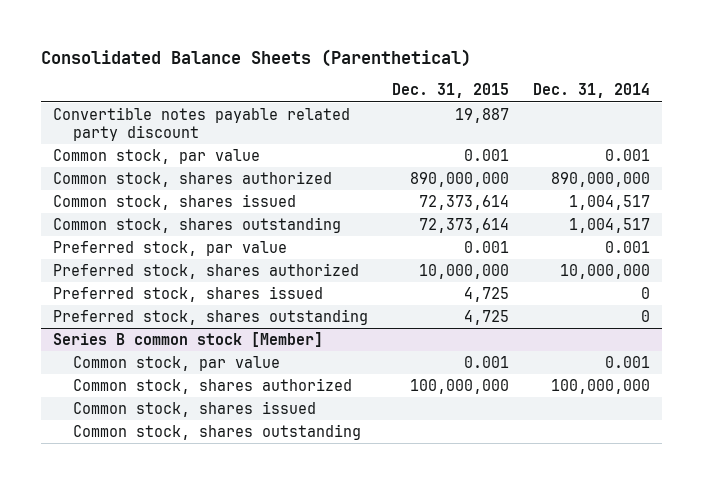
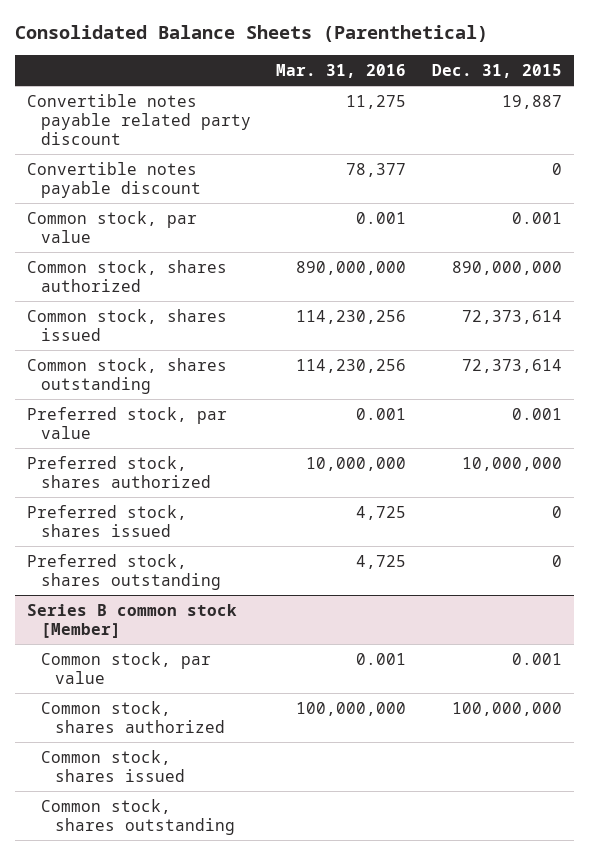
- | Dec. 31, 2015 | Dec. 31, 2014
+ | Mar. 31, 2016 | Dec. 31, 2015
+ Convertible notes payable discount | 78,377 | 0
- Preferred stock, shares issued | 4,725 | 0
- Preferred stock, shares outstanding | 4,725 | 0
+ Preferred stock, shares issued | 4,725 | 0
+ Preferred stock, shares outstanding | 4,725 | 0

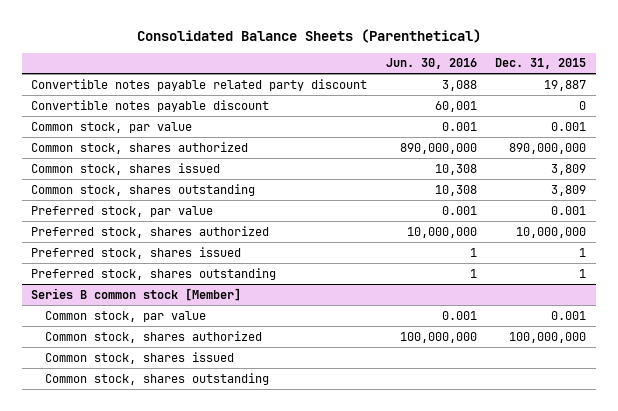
- | Mar. 31, 2016 | Dec. 31, 2015
+ | Jun. 30, 2016 | Dec. 31, 2015
- Common stock, shares issued | 114,230,256 | 72,373,614
- Common stock, shares outstanding | 114,230,256 | 72,373,614
+ Common stock, shares issued | 10,308 | 3,809
+ Common stock, shares outstanding | 10,308 | 3,809
- Preferred stock, shares issued | 4,725 | 0
- Preferred stock, shares outstanding | 4,725 | 0
+ Preferred stock, shares issued | 1 | 1
+ Preferred stock, shares outstanding | 1 | 1

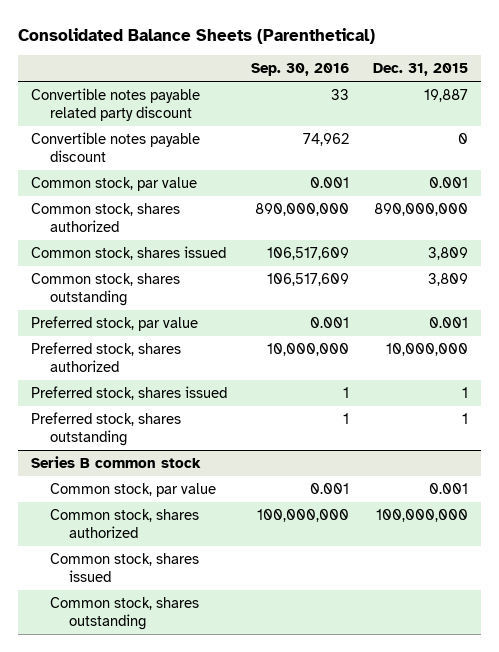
- | Jun. 30, 2016 | Dec. 31, 2015
+ | Sep. 30, 2016 | Dec. 31, 2015
- Series B common stock [Member]
+ Series B common stock

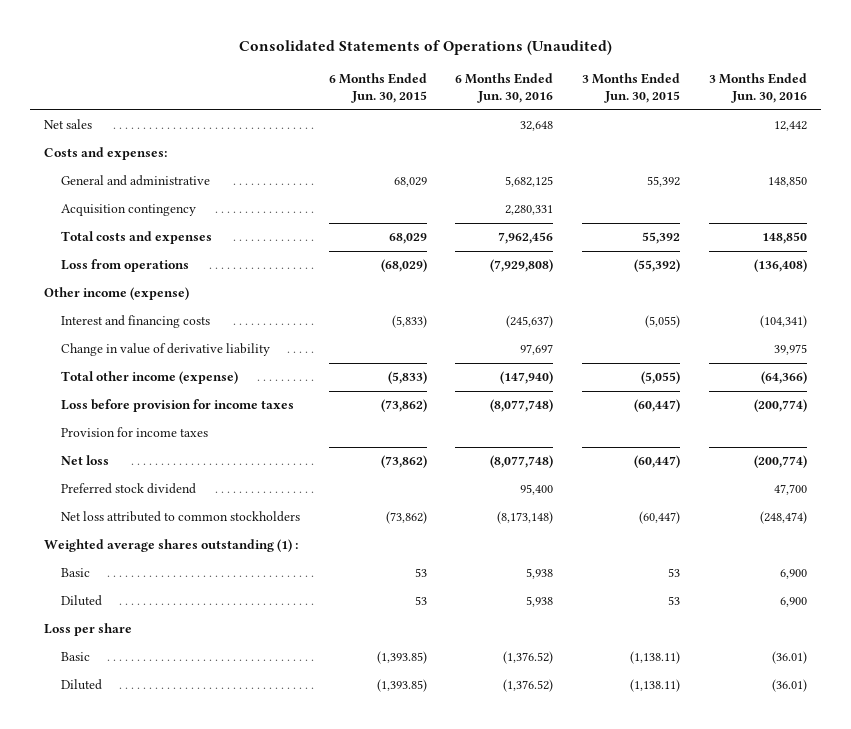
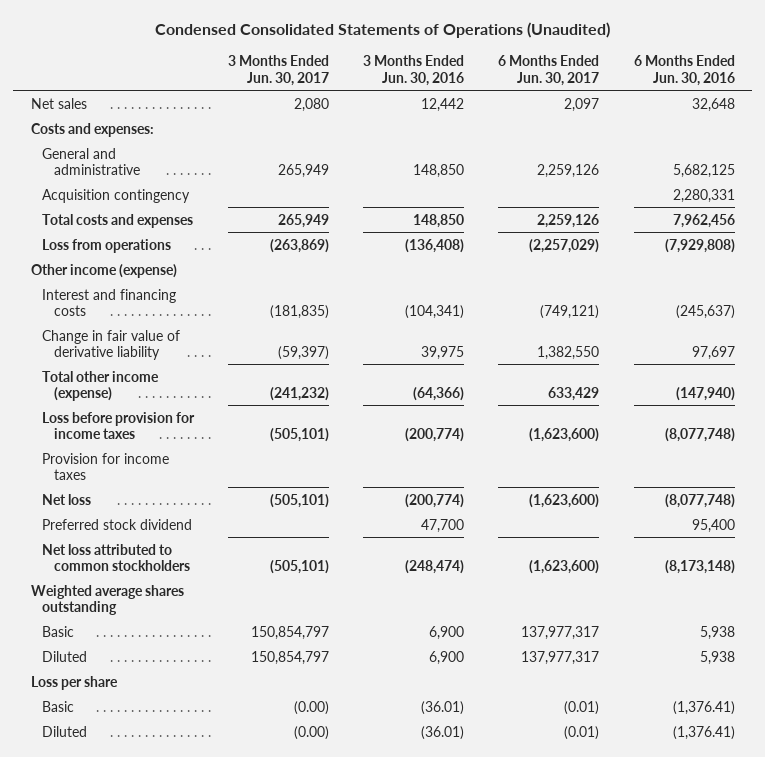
- Consolidated Statements of Operations (Unaudited)
+ Condensed Consolidated Statements of Operations (Unaudited)
- | 6 Months Ended Jun. 30, 2015 | 6 Months Ended Jun. 30, 2016 | 3 Months Ended Jun. 30, 2015 | 3 Months Ended Jun. 30, 2016
+ | 3 Months Ended Jun. 30, 2017 | 3 Months Ended Jun. 30, 2016 | 6 Months Ended Jun. 30, 2017 | 6 Months Ended Jun. 30, 2016
- Change in value of derivative liability | | 97,697 | | 39,975
+ Change in fair value of derivative liability | (59,397) | 39,975 | 1,382,550 | 97,697
- Weighted average shares outstanding (1) :
+ Weighted average shares outstanding
- Basic | (1,393.85) | (1,376.52) | (1,138.11) | (36.01)
- Diluted | (1,393.85) | (1,376.52) | (1,138.11) | (36.01)
+ Basic | (0.00) | (36.01) | (0.01) | (1,376.41)
+ Diluted | (0.00) | (36.01) | (0.01) | (1,376.41)

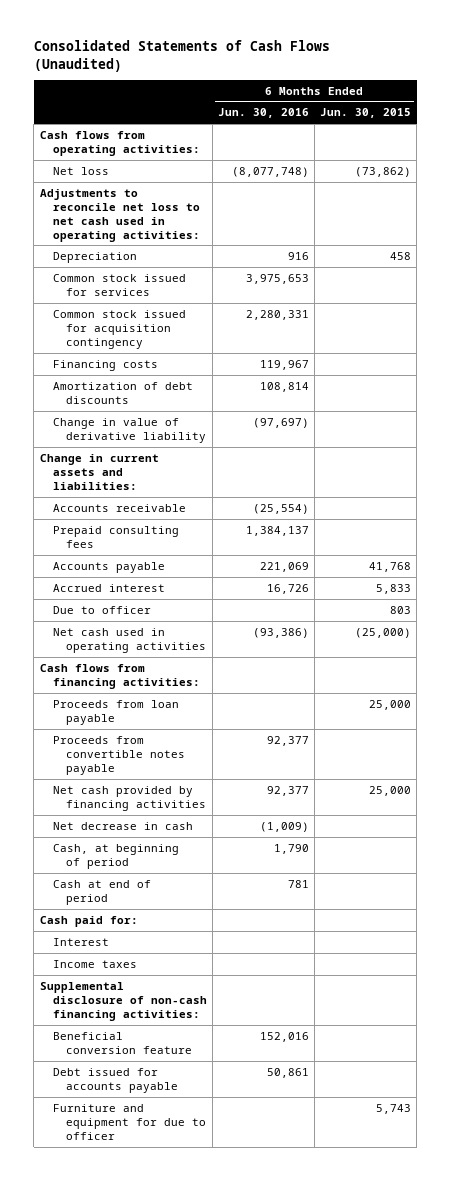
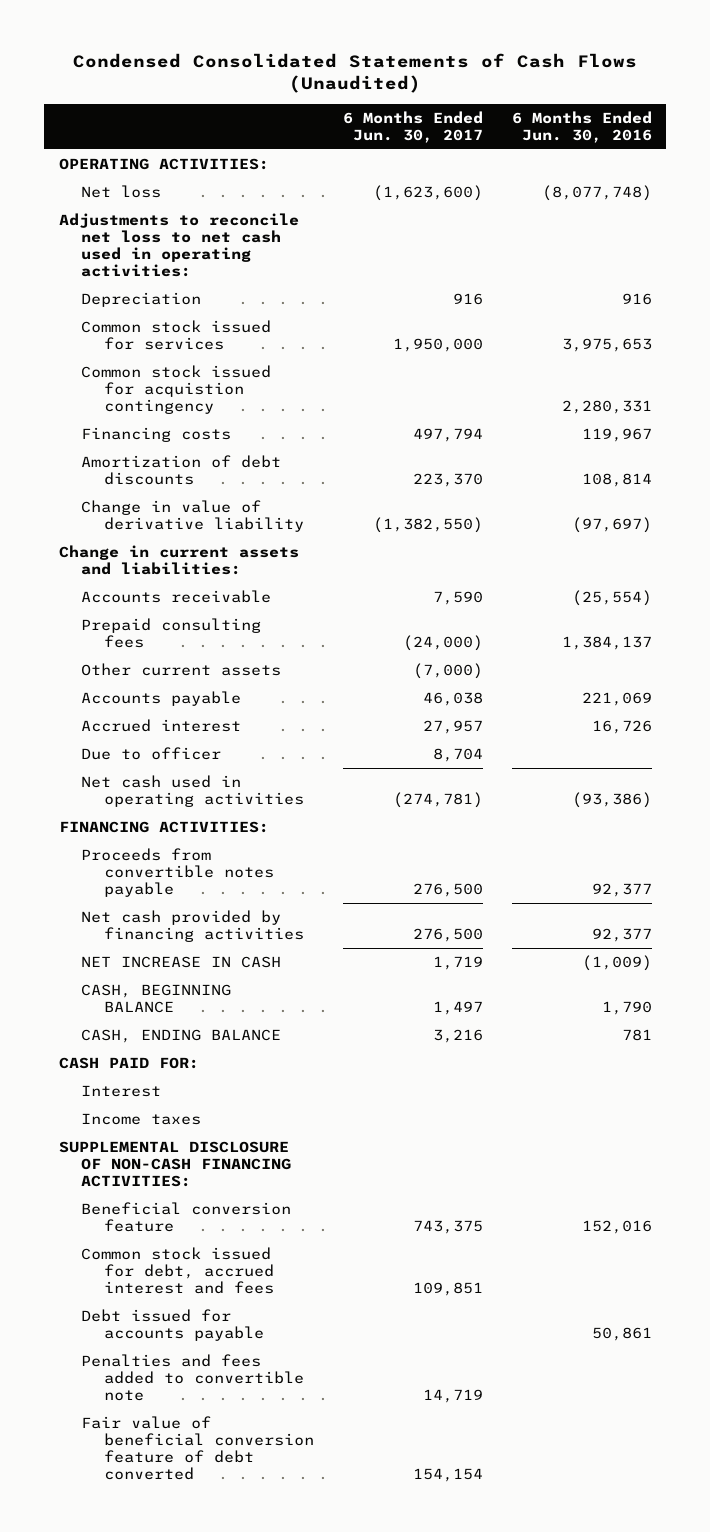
- Consolidated Statements of Cash Flows (Unaudited)
+ Condensed Consolidated Statements of Cash Flows (Unaudited)
- | 6 Months Ended Jun. 30, 2016 | 6 Months Ended Jun. 30, 2015
+ | 6 Months Ended Jun. 30, 2017 | 6 Months Ended Jun. 30, 2016
- Cash flows from operating activities:
+ OPERATING ACTIVITIES:
- Common stock issued for acquisition contingency | 2,280,331 |
+ Common stock issued for acquistion contingency | | 2,280,331
+ Other current assets | (7,000) |
- Cash flows from financing activities:
- Proceeds from loan payable | | 25,000
+ FINANCING ACTIVITIES:
- Net decrease in cash | (1,009) |
- Cash, at beginning of period | 1,790 |
- Cash at end of period | 781 |
- Cash paid for:
+ NET INCREASE IN CASH | 1,719 | (1,009)
+ CASH, BEGINNING BALANCE | 1,497 | 1,790
+ CASH, ENDING BALANCE | 3,216 | 781
+ CASH PAID FOR:
- Supplemental disclosure of non-cash financing activities:
+ SUPPLEMENTAL DISCLOSURE OF NON-CASH FINANCING ACTIVITIES:
+ Common stock issued for debt, accrued interest and fees | 109,851 |
- Furniture and equipment for due to officer | | 5,743
+ Penalties and fees added to convertible note | 14,719 |
+ Fair value of beneficial conversion feature of debt converted | 154,154 |

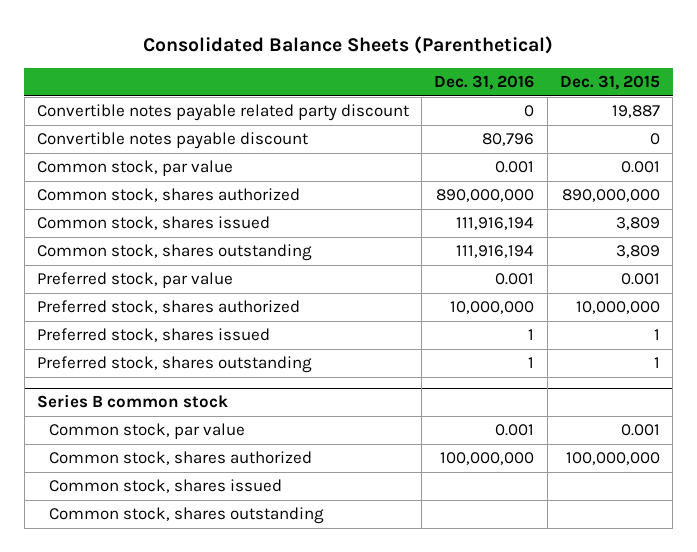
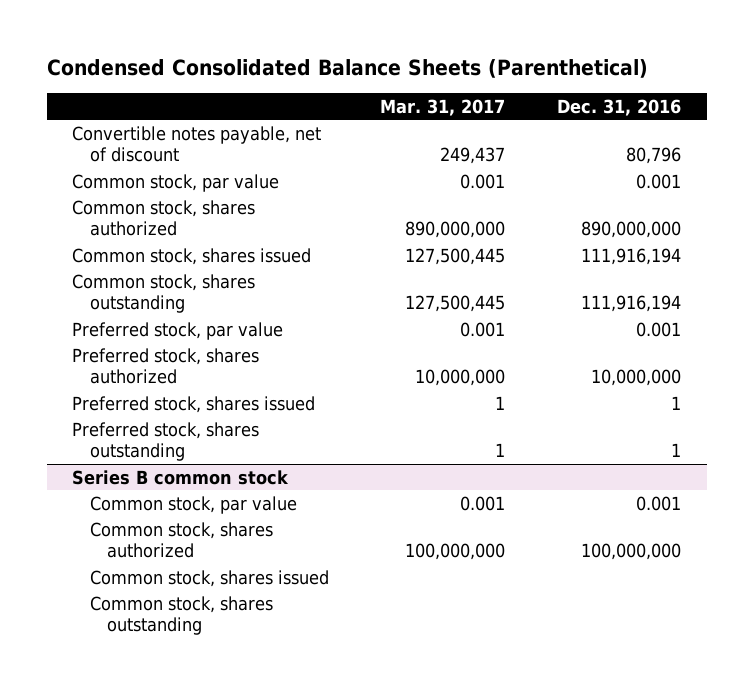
- Consolidated Balance Sheets (Parenthetical)
+ Condensed Consolidated Balance Sheets (Parenthetical)
- | Dec. 31, 2016 | Dec. 31, 2015
+ | Mar. 31, 2017 | Dec. 31, 2016
- Convertible notes payable related party discount | 0 | 19,887
- Convertible notes payable discount | 80,796 | 0
+ Convertible notes payable, net of discount | 249,437 | 80,796

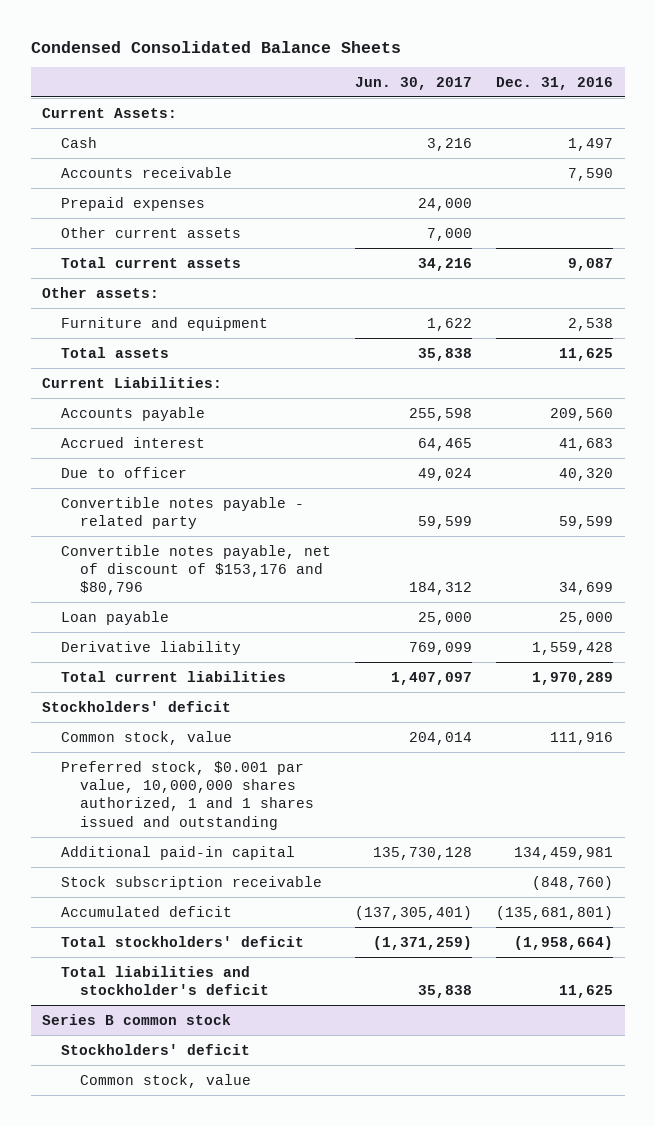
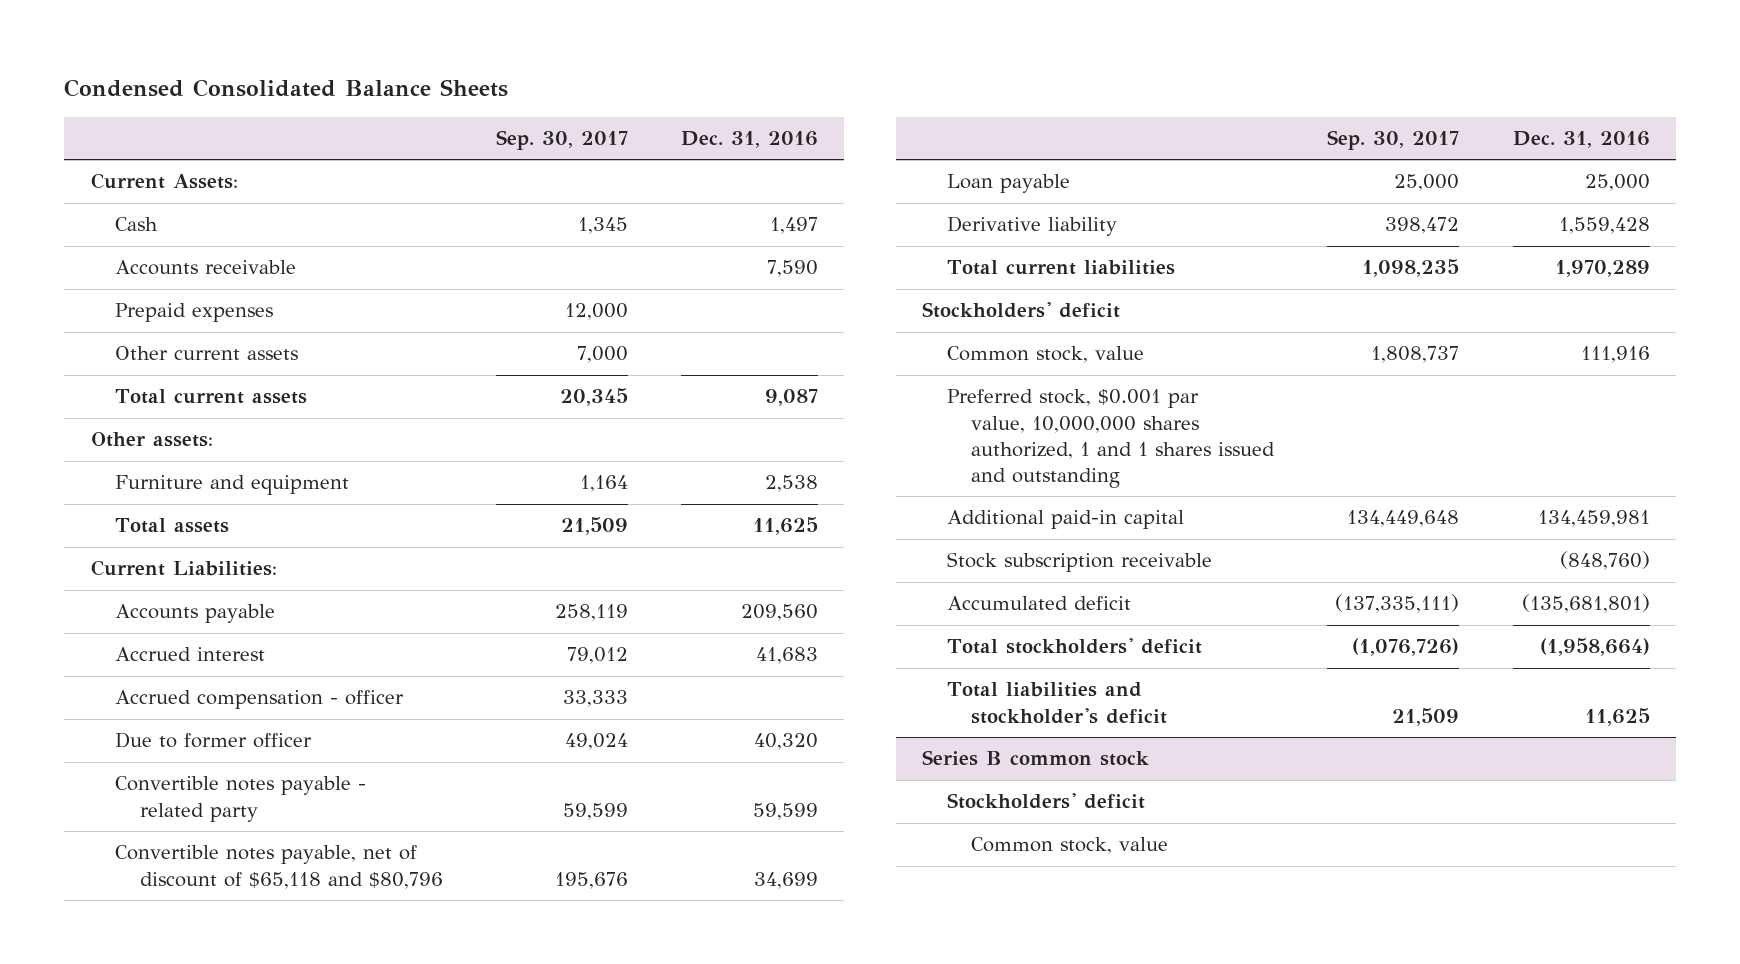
- | Jun. 30, 2017 | Dec. 31, 2016
+ | Sep. 30, 2017 | Dec. 31, 2016
- Due to officer | 49,024 | 40,320
+ Accrued compensation - officer | 33,333 |
+ Due to former officer | 49,024 | 40,320
- Convertible notes payable, net of discount of $153,176 and $80,796 | 184,312 | 34,699
+ Convertible notes payable, net of discount of $65,118 and $80,796 | 195,676 | 34,699

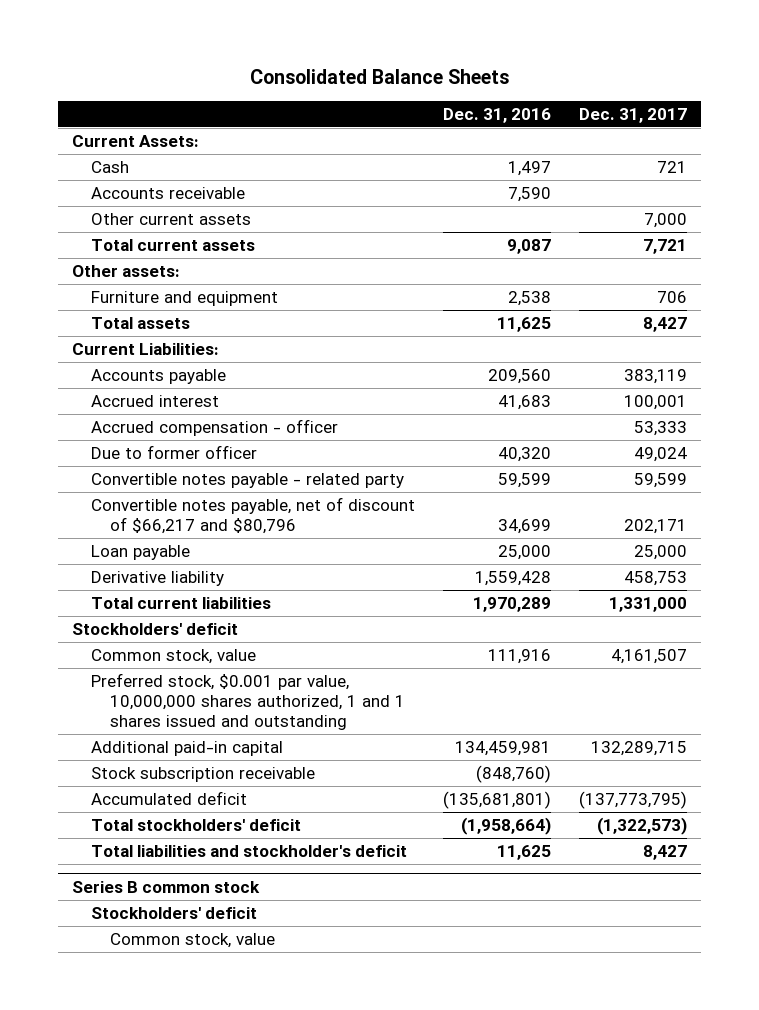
- Condensed Consolidated Balance Sheets
+ Consolidated Balance Sheets
- | Sep. 30, 2017 | Dec. 31, 2016
+ | Dec. 31, 2016 | Dec. 31, 2017
- Prepaid expenses | 12,000 |
- Convertible notes payable, net of discount of $65,118 and $80,796 | 195,676 | 34,699
+ Convertible notes payable, net of discount of $66,217 and $80,796 | 34,699 | 202,171

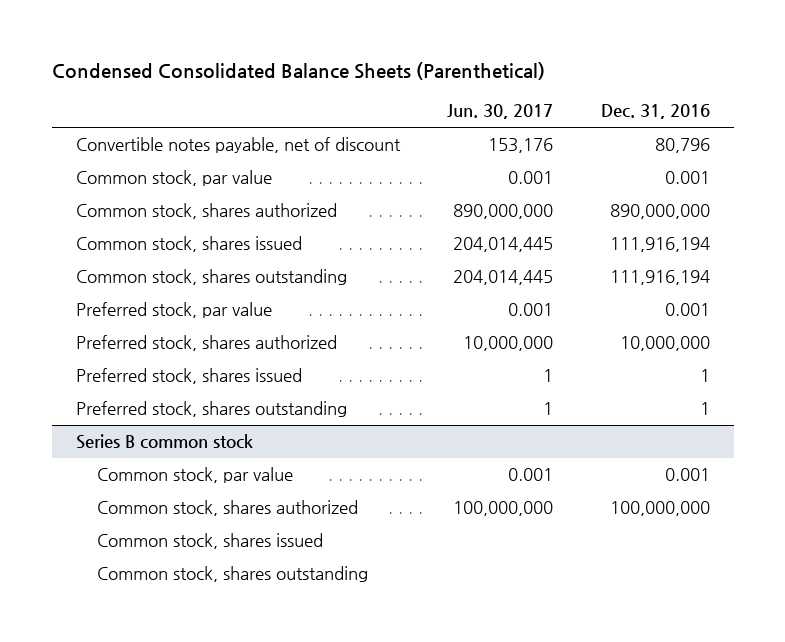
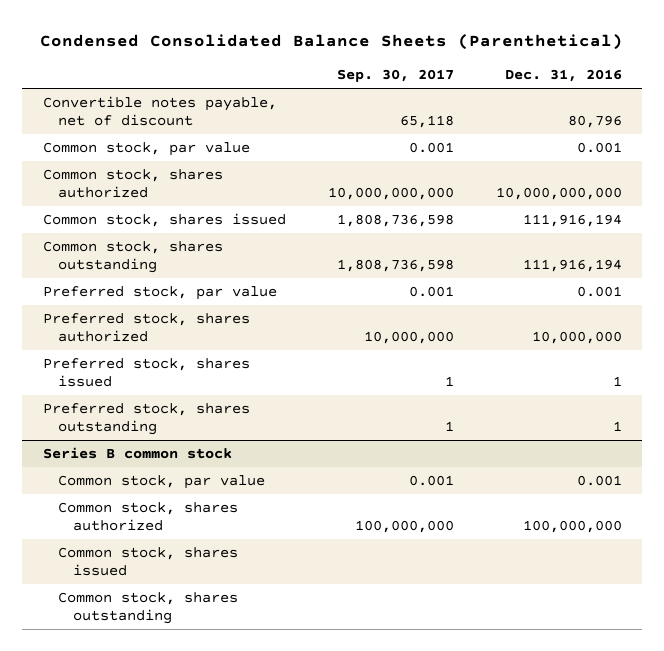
- | Jun. 30, 2017 | Dec. 31, 2016
+ | Sep. 30, 2017 | Dec. 31, 2016
- Common stock, shares authorized | 890,000,000 | 890,000,000
+ Common stock, shares authorized | 10,000,000,000 | 10,000,000,000

